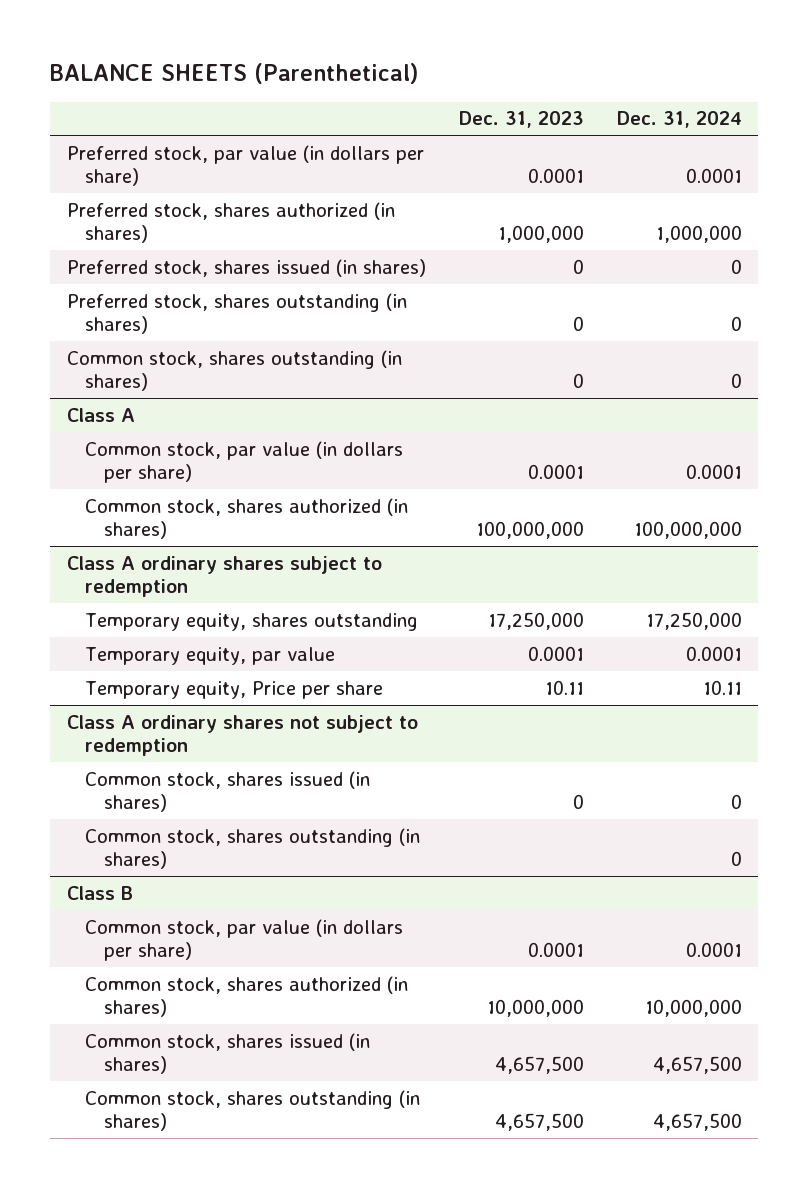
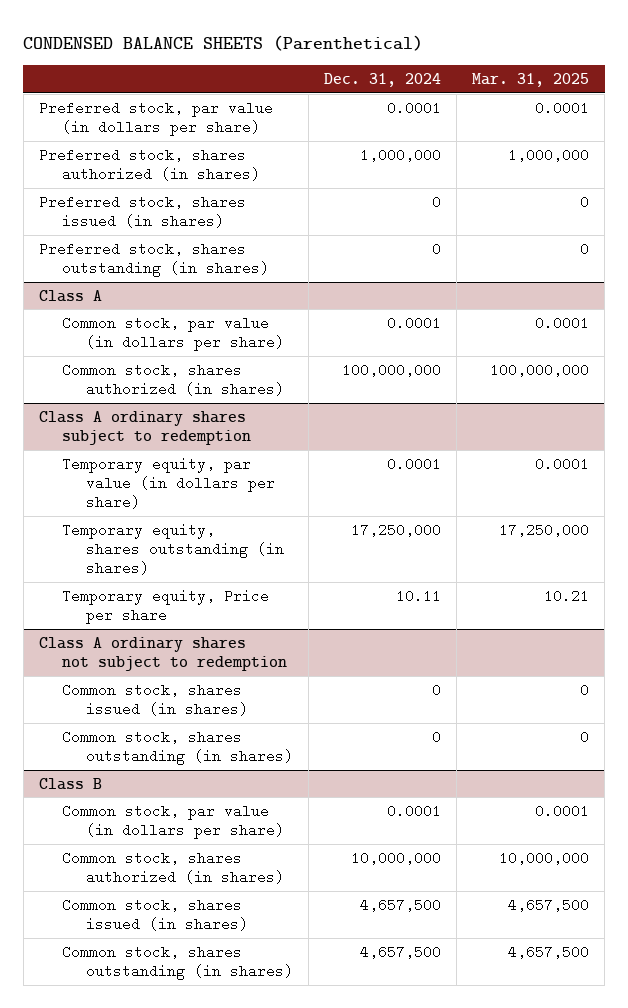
- BALANCE SHEETS (Parenthetical)
+ CONDENSED BALANCE SHEETS (Parenthetical)
- | Dec. 31, 2023 | Dec. 31, 2024
+ | Dec. 31, 2024 | Mar. 31, 2025
- Common stock, shares outstanding (in shares) | 0 | 0
@ Class A ordinary shares subject to redemption
- Temporary equity, shares outstanding | 17,250,000 | 17,250,000
- Temporary equity, par value | 0.0001 | 0.0001
+ Temporary equity, par value (in dollars per share) | 0.0001 | 0.0001
+ Temporary equity, shares outstanding (in shares) | 17,250,000 | 17,250,000

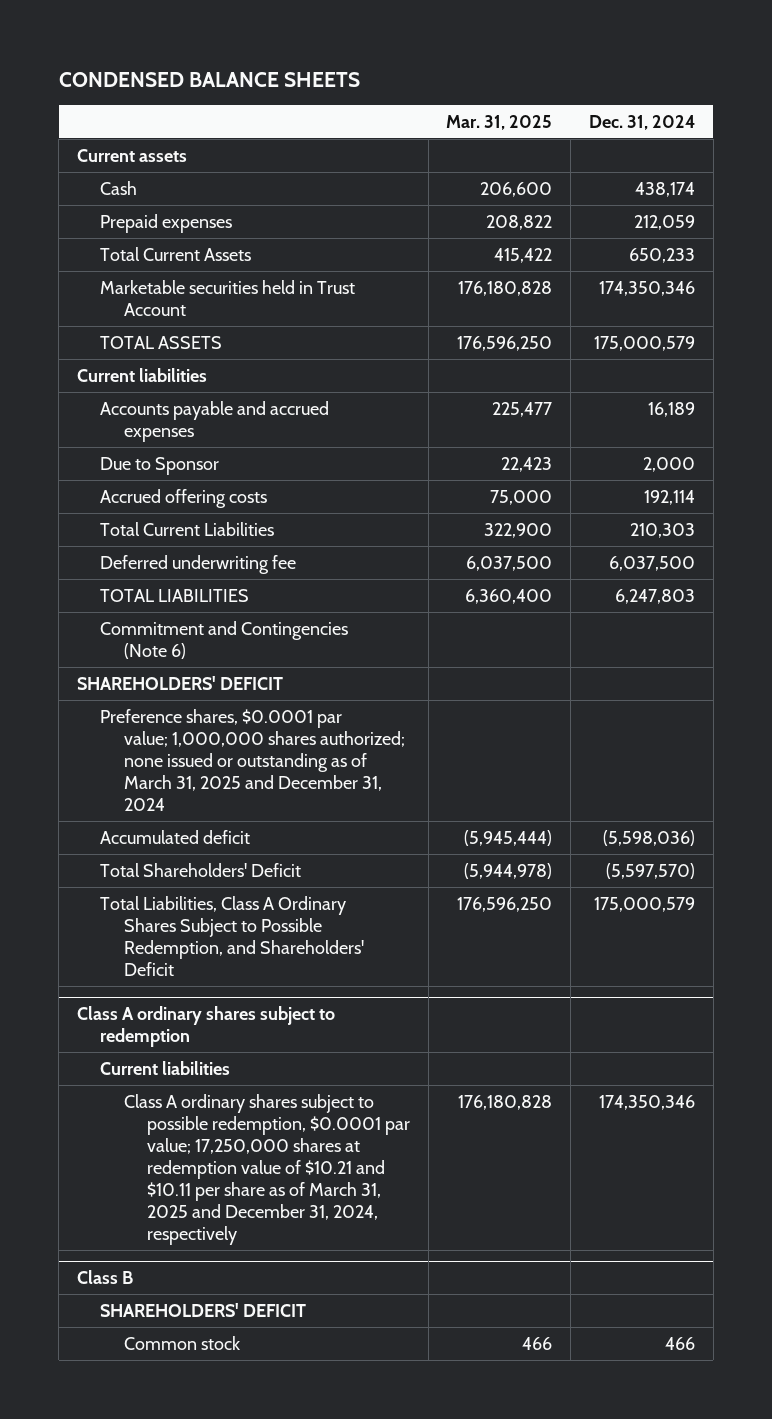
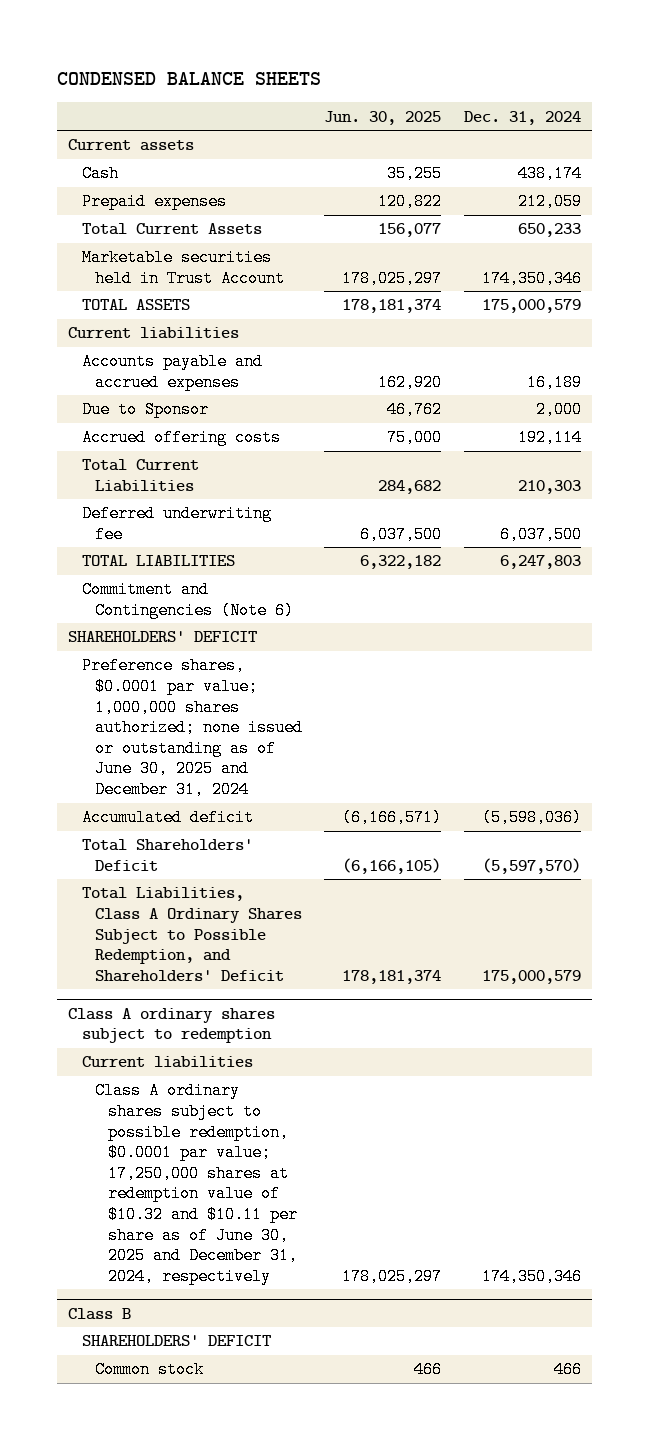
- | Mar. 31, 2025 | Dec. 31, 2024
+ | Jun. 30, 2025 | Dec. 31, 2024
- Preference shares, $0.0001 par value; 1,000,000 shares authorized; none issued or outstanding as of March 31, 2025 and December 31, 2024
+ Preference shares, $0.0001 par value; 1,000,000 shares authorized; none issued or outstanding as of June 30, 2025 and December 31, 2024
@ Class A ordinary shares subject to redemption
- Class A ordinary shares subject to possible redemption, $0.0001 par value; 17,250,000 shares at redemption value of $10.21 and $10.11 per share as of March 31, 2025 and December 31, 2024, respectively | 176,180,828 | 174,350,346
+ Class A ordinary shares subject to possible redemption, $0.0001 par value; 17,250,000 shares at redemption value of $10.32 and $10.11 per share as of June 30, 2025 and December 31, 2024, respectively | 178,025,297 | 174,350,346

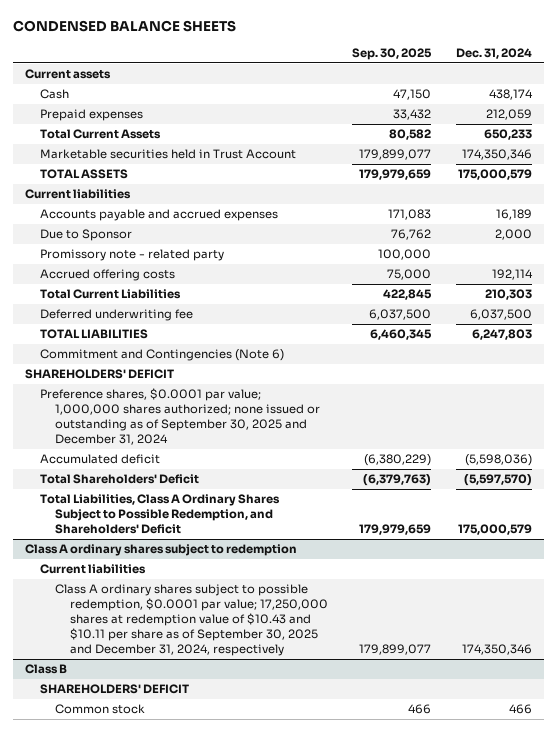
- | Jun. 30, 2025 | Dec. 31, 2024
+ | Sep. 30, 2025 | Dec. 31, 2024
+ Promissory note - related party | 100,000 |
- Preference shares, $0.0001 par value; 1,000,000 shares authorized; none issued or outstanding as of June 30, 2025 and December 31, 2024
+ Preference shares, $0.0001 par value; 1,000,000 shares authorized; none issued or outstanding as of September 30, 2025 and December 31, 2024
@ Class A ordinary shares subject to redemption
- Class A ordinary shares subject to possible redemption, $0.0001 par value; 17,250,000 shares at redemption value of $10.32 and $10.11 per share as of June 30, 2025 and December 31, 2024, respectively | 178,025,297 | 174,350,346
+ Class A ordinary shares subject to possible redemption, $0.0001 par value; 17,250,000 shares at redemption value of $10.43 and $10.11 per share as of September 30, 2025 and December 31, 2024, respectively | 179,899,077 | 174,350,346

